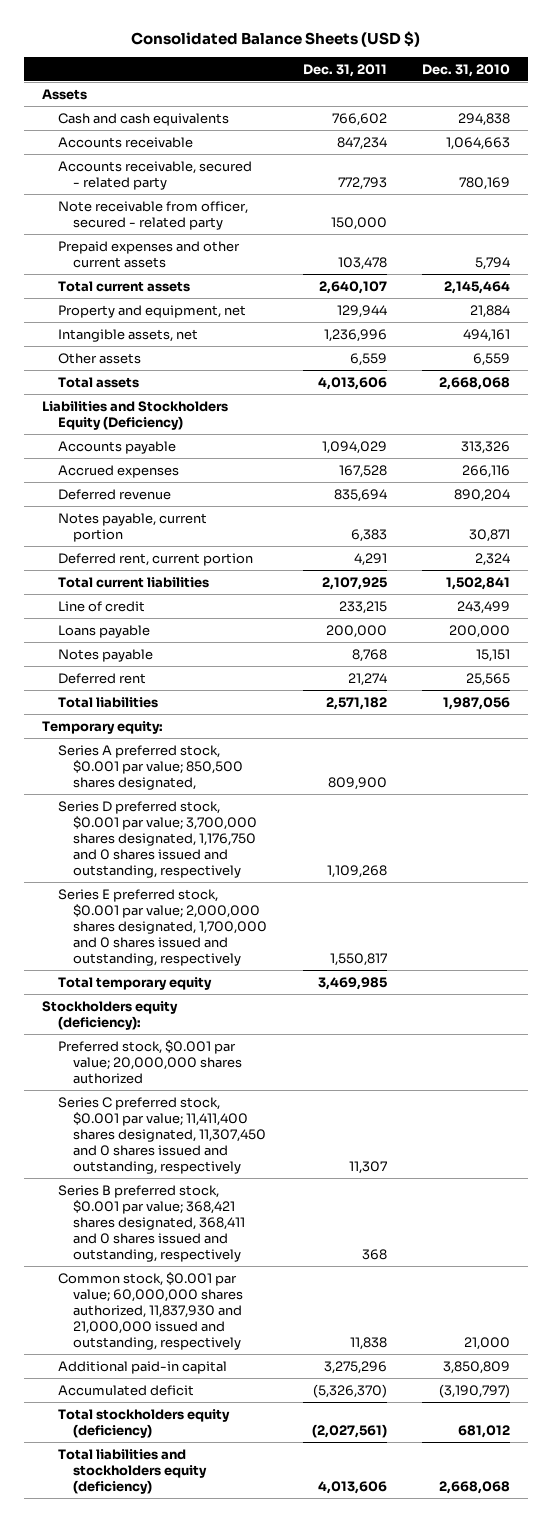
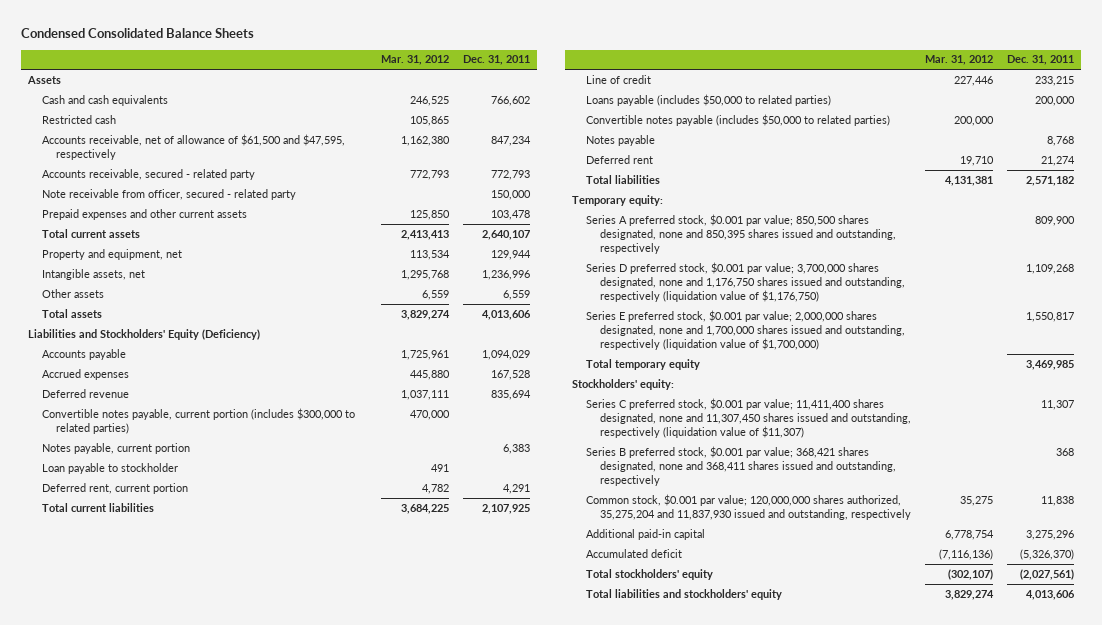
- Consolidated Balance Sheets (USD $)
+ Condensed Consolidated Balance Sheets
- | Dec. 31, 2011 | Dec. 31, 2010
+ | Mar. 31, 2012 | Dec. 31, 2011
- Accounts receivable | 847,234 | 1,064,663
+ Restricted cash | 105,865 |
+ Accounts receivable, net of allowance of $61,500 and $47,595, respectively | 1,162,380 | 847,234
- Liabilities and Stockholders Equity (Deficiency)
+ Liabilities and Stockholders' Equity (Deficiency)
+ Convertible notes payable, current portion (includes $300,000 to related parties) | 470,000 |
+ Loan payable to stockholder | 491 |
- Loans payable | 200,000 | 200,000
+ Loans payable (includes $50,000 to related parties) | | 200,000
+ Convertible notes payable (includes $50,000 to related parties) | 200,000 |
- Series A preferred stock, $0.001 par value; 850,500 shares designated, | 809,900 |
- Series D preferred stock, $0.001 par value; 3,700,000 shares designated, 1,176,750 and 0 shares issued and outstanding, respectively | 1,109,268 |
- Series E preferred stock, $0.001 par value; 2,000,000 shares designated, 1,700,000 and 0 shares issued and outstanding, respectively | 1,550,817 |
+ Series A preferred stock, $0.001 par value; 850,500 shares designated, none and 850,395 shares issued and outstanding, respectively | | 809,900
+ Series D preferred stock, $0.001 par value; 3,700,000 shares designated, none and 1,176,750 shares issued and outstanding, respectively (liquidation value of $1,176,750) | | 1,109,268
+ Series E preferred stock, $0.001 par value; 2,000,000 shares designated, none and 1,700,000 shares issued and outstanding, respectively (liquidation value of $1,700,000) | | 1,550,817
- Stockholders equity (deficiency):
- Preferred stock, $0.001 par value; 20,000,000 shares authorized
- Series C preferred stock, $0.001 par value; 11,411,400 shares designated, 11,307,450 and 0 shares issued and outstanding, respectively | 11,307 |
- Series B preferred stock, $0.001 par value; 368,421 shares designated, 368,411 and 0 shares issued and outstanding, respectively | 368 |
- Common stock, $0.001 par value; 60,000,000 shares authorized, 11,837,930 and 21,000,000 issued and outstanding, respectively | 11,838 | 21,000
+ Stockholders' equity:
+ Series C preferred stock, $0.001 par value; 11,411,400 shares designated, none and 11,307,450 shares issued and outstanding, respectively (liquidation value of $11,307) | | 11,307
+ Series B preferred stock, $0.001 par value; 368,421 shares designated, none and 368,411 shares issued and outstanding, respectively | | 368
+ Common stock, $0.001 par value; 120,000,000 shares authorized, 35,275,204 and 11,837,930 issued and outstanding, respectively | 35,275 | 11,838
- Total stockholders equity (deficiency) | (2,027,561) | 681,012
- Total liabilities and stockholders equity (deficiency) | 4,013,606 | 2,668,068
+ Total stockholders' equity | (302,107) | (2,027,561)
+ Total liabilities and stockholders' equity | 3,829,274 | 4,013,606

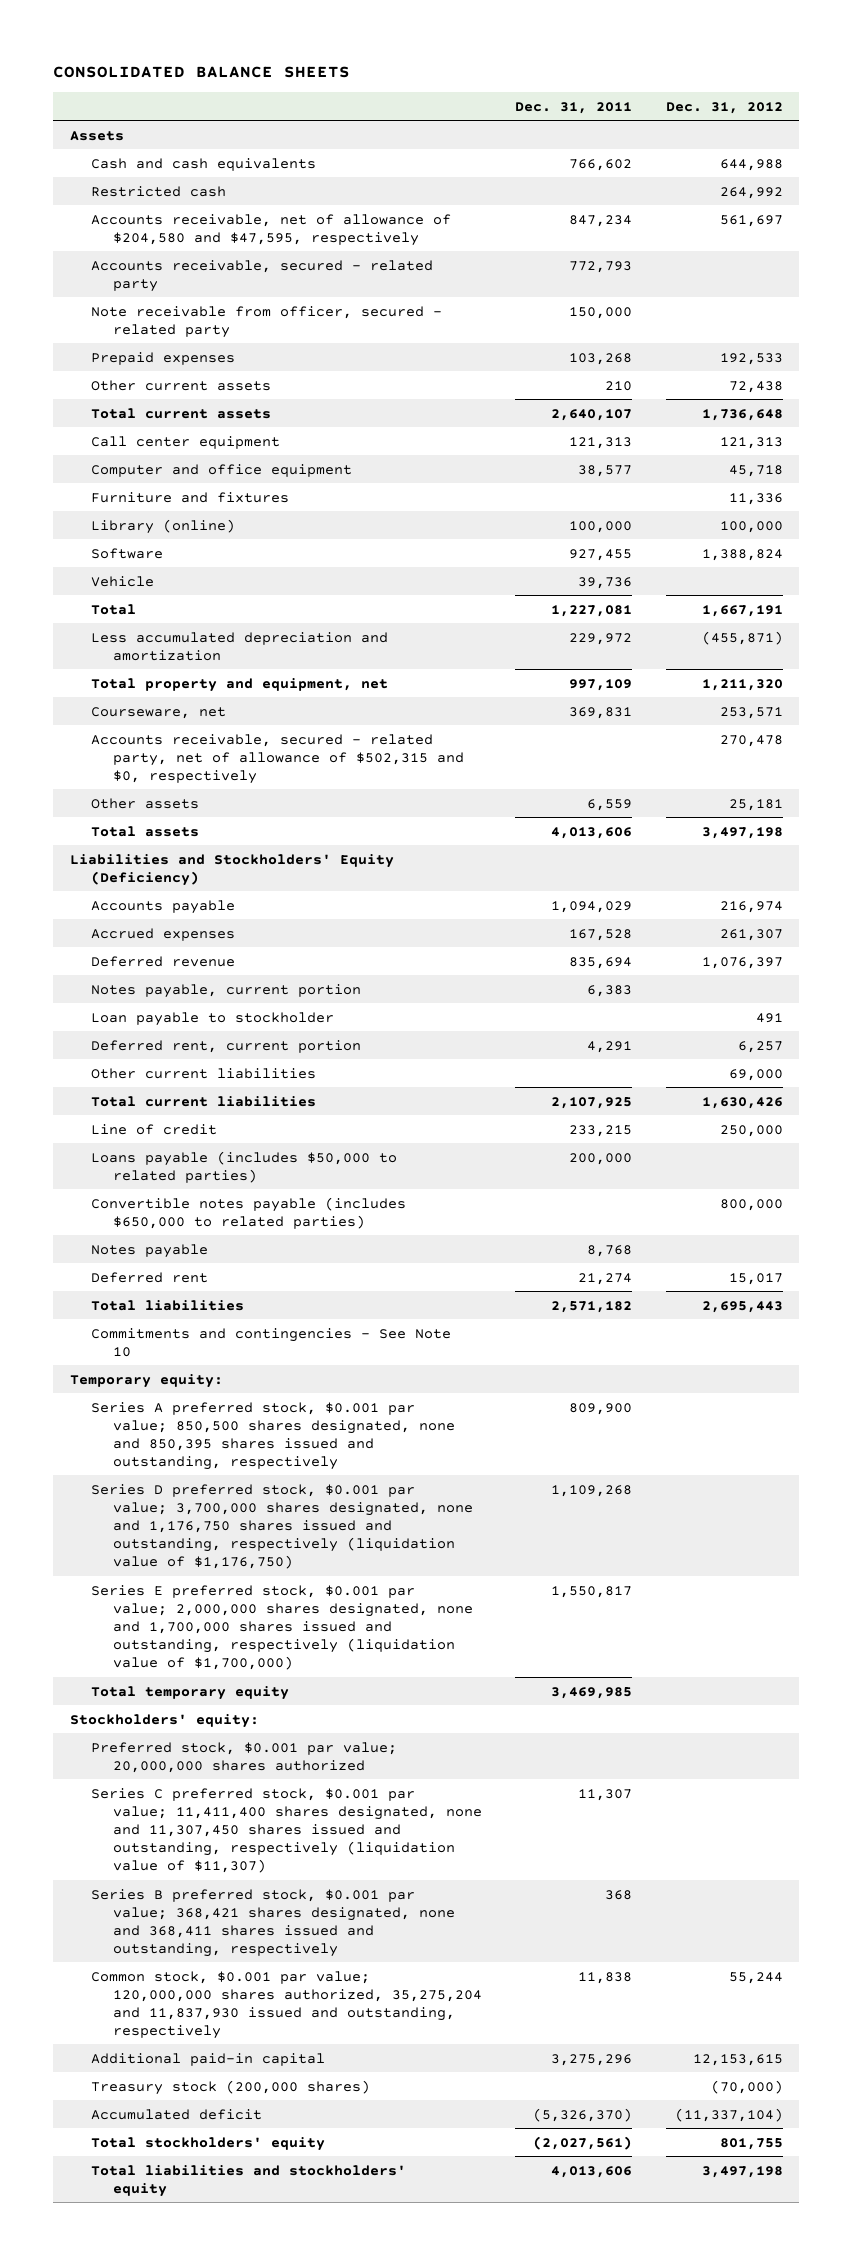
- Condensed Consolidated Balance Sheets
+ CONSOLIDATED BALANCE SHEETS
- | Mar. 31, 2012 | Dec. 31, 2011
+ | Dec. 31, 2011 | Dec. 31, 2012
- Accounts receivable, net of allowance of $61,500 and $47,595, respectively | 1,162,380 | 847,234
+ Accounts receivable, net of allowance of $204,580 and $47,595, respectively | 847,234 | 561,697
- Prepaid expenses and other current assets | 125,850 | 103,478
+ Prepaid expenses | 103,268 | 192,533
+ Other current assets | 210 | 72,438
- Property and equipment, net | 113,534 | 129,944
- Intangible assets, net | 1,295,768 | 1,236,996
+ Call center equipment | 121,313 | 121,313
+ Computer and office equipment | 38,577 | 45,718
+ Furniture and fixtures | | 11,336
+ Library (online) | 100,000 | 100,000
+ Software | 927,455 | 1,388,824
+ Vehicle | 39,736 |
+ Total | 1,227,081 | 1,667,191
+ Less accumulated depreciation and amortization | 229,972 | (455,871)
+ Total property and equipment, net | 997,109 | 1,211,320
+ Courseware, net | 369,831 | 253,571
+ Accounts receivable, secured - related party, net of allowance of $502,315 and $0, respectively | | 270,478
- Convertible notes payable, current portion (includes $300,000 to related parties) | 470,000 |
+ Other current liabilities | | 69,000
- Convertible notes payable (includes $50,000 to related parties) | 200,000 |
+ Convertible notes payable (includes $650,000 to related parties) | | 800,000
+ Commitments and contingencies - See Note 10
+ Preferred stock, $0.001 par value; 20,000,000 shares authorized
+ Treasury stock (200,000 shares) | | (70,000)

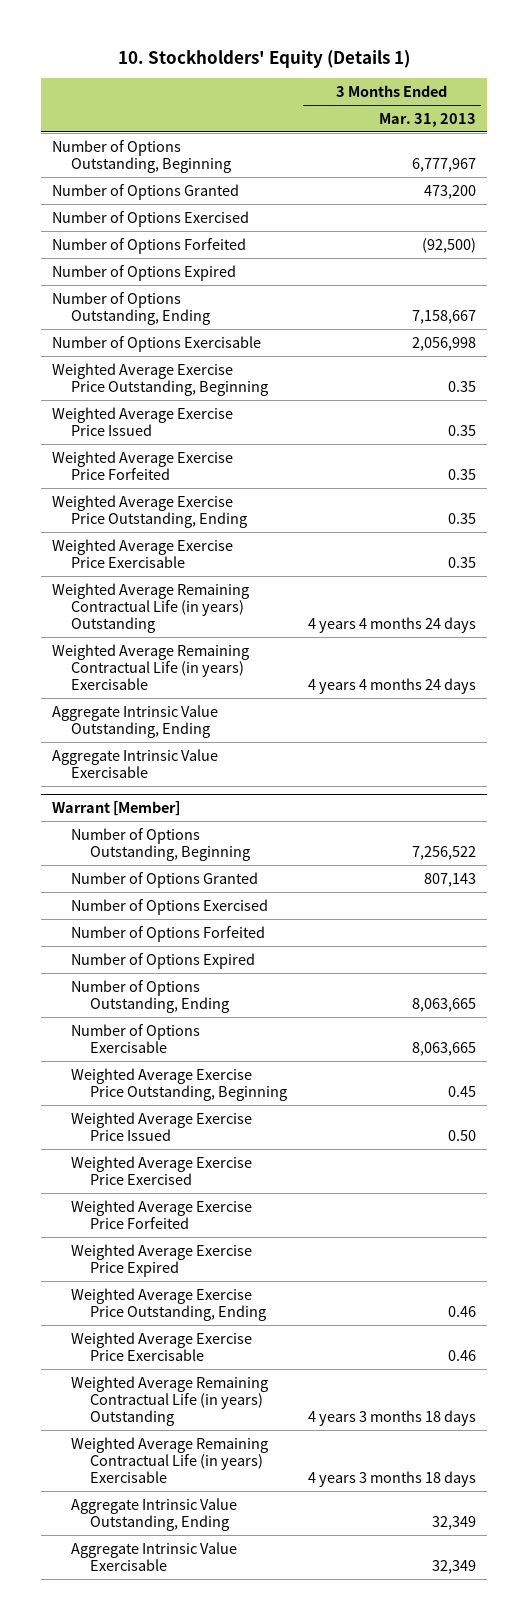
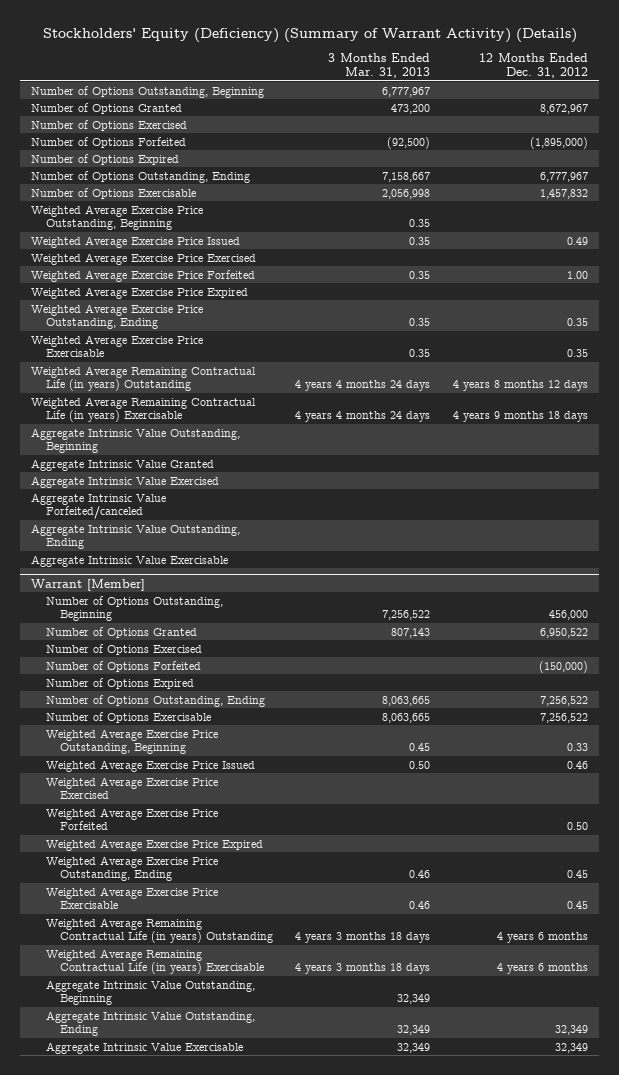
- 10. Stockholders' Equity (Details 1)
+ Stockholders' Equity (Deficiency) (Summary of Warrant Activity) (Details)
- | 3 Months Ended Mar. 31, 2013
+ | 3 Months Ended Mar. 31, 2013 | 12 Months Ended Dec. 31, 2012
+ Weighted Average Exercise Price Exercised
+ Weighted Average Exercise Price Expired
+ Aggregate Intrinsic Value Outstanding, Beginning
+ Aggregate Intrinsic Value Granted
+ Aggregate Intrinsic Value Exercised
+ Aggregate Intrinsic Value Forfeited/canceled
@ Warrant [Member]
+ Aggregate Intrinsic Value Outstanding, Beginning | 32,349 |

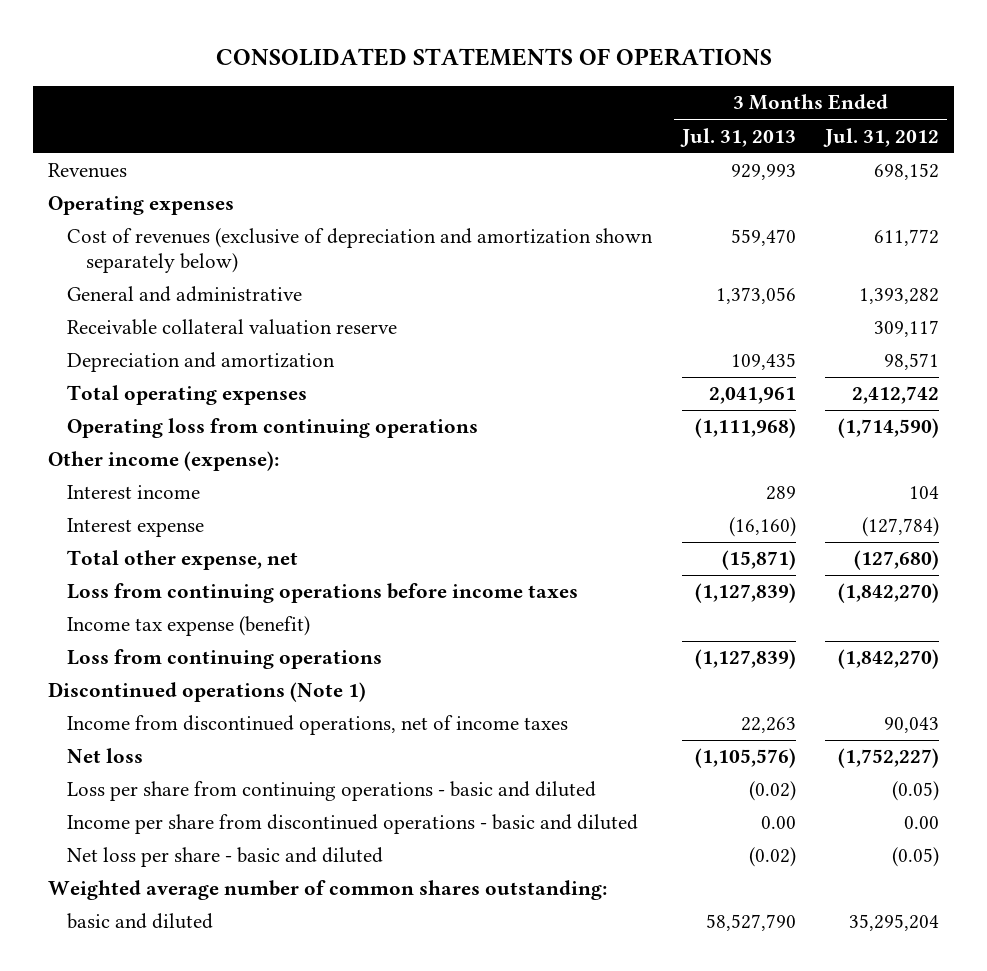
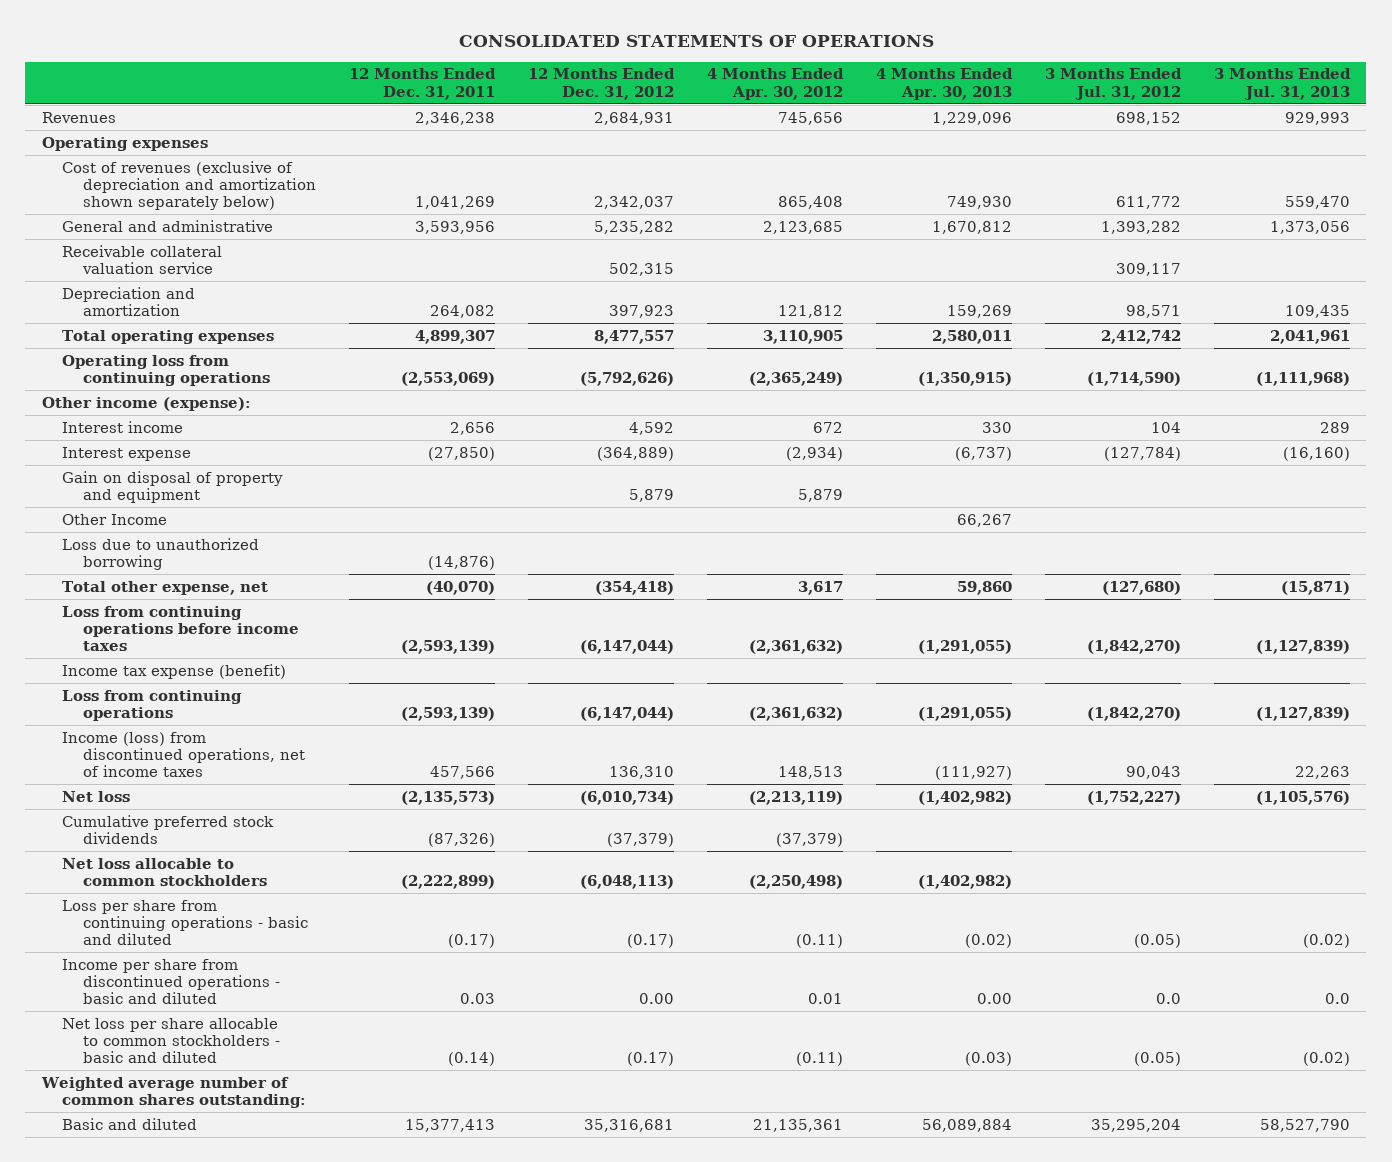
- | 3 Months Ended Jul. 31, 2013 | 3 Months Ended Jul. 31, 2012
+ | 12 Months Ended Dec. 31, 2011 | 12 Months Ended Dec. 31, 2012 | 4 Months Ended Apr. 30, 2012 | 4 Months Ended Apr. 30, 2013 | 3 Months Ended Jul. 31, 2012 | 3 Months Ended Jul. 31, 2013
- Receivable collateral valuation reserve | | 309,117
+ Receivable collateral valuation service | | 502,315 | | | 309,117 |
+ Gain on disposal of property and equipment | | 5,879 | 5,879 | | |
+ Other Income | | | | 66,267 | |
+ Loss due to unauthorized borrowing | (14,876) | | | | |
- Discontinued operations (Note 1)
- Income from discontinued operations, net of income taxes | 22,263 | 90,043
+ Income (loss) from discontinued operations, net of income taxes | 457,566 | 136,310 | 148,513 | (111,927) | 90,043 | 22,263
+ Cumulative preferred stock dividends | (87,326) | (37,379) | (37,379) | | |
+ Net loss allocable to common stockholders | (2,222,899) | (6,048,113) | (2,250,498) | (1,402,982) | |
- Income per share from discontinued operations - basic and diluted | 0.00 | 0.00
- Net loss per share - basic and diluted | (0.02) | (0.05)
+ Income per share from discontinued operations - basic and diluted | 0.03 | 0.00 | 0.01 | 0.00 | 0.0 | 0.0
+ Net loss per share allocable to common stockholders - basic and diluted | (0.14) | (0.17) | (0.11) | (0.03) | (0.05) | (0.02)
- basic and diluted | 58,527,790 | 35,295,204
+ Basic and diluted | 15,377,413 | 35,316,681 | 21,135,361 | 56,089,884 | 35,295,204 | 58,527,790

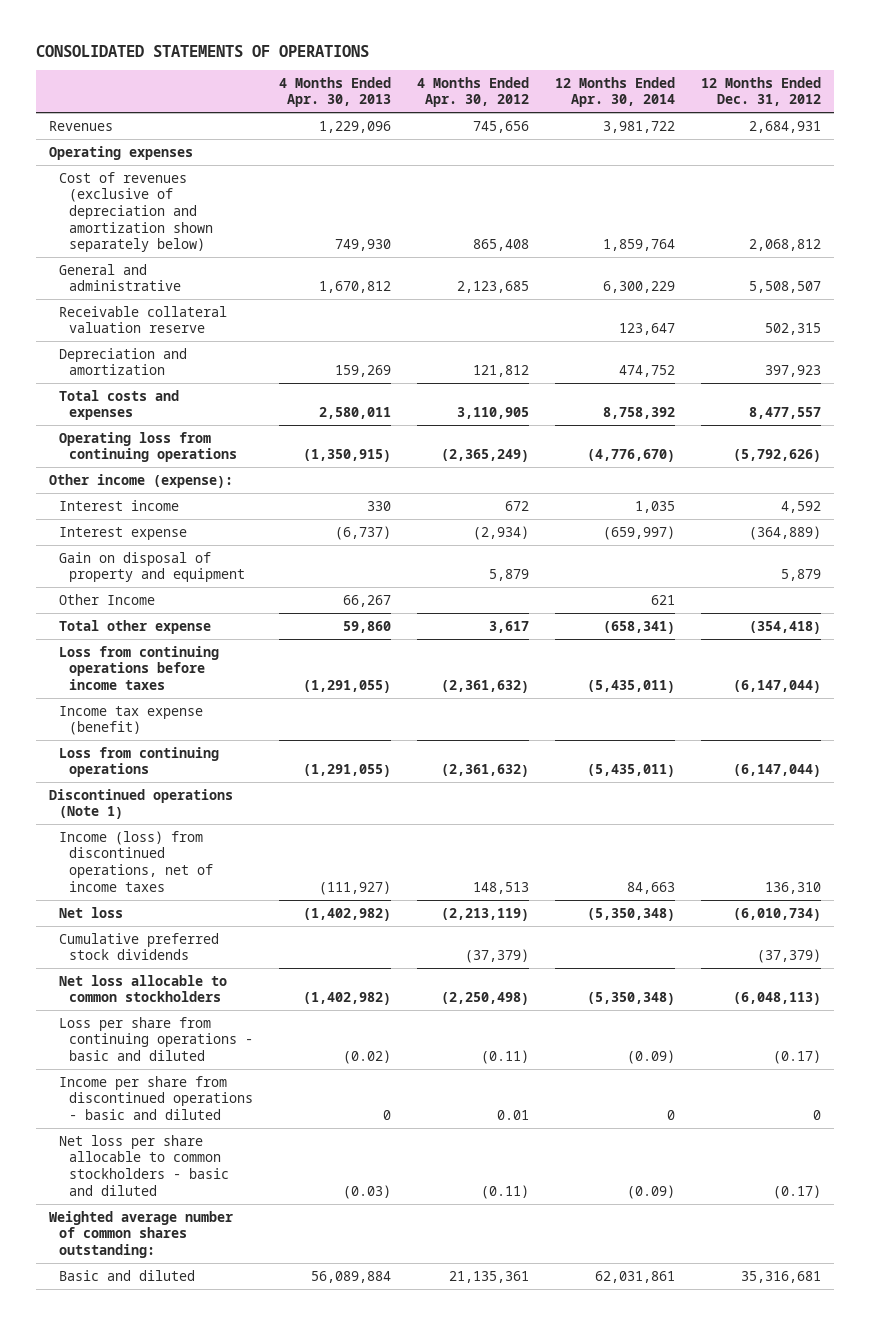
- | 12 Months Ended Dec. 31, 2011 | 12 Months Ended Dec. 31, 2012 | 4 Months Ended Apr. 30, 2012 | 4 Months Ended Apr. 30, 2013 | 3 Months Ended Jul. 31, 2012 | 3 Months Ended Jul. 31, 2013
+ | 4 Months Ended Apr. 30, 2013 | 4 Months Ended Apr. 30, 2012 | 12 Months Ended Apr. 30, 2014 | 12 Months Ended Dec. 31, 2012
- Cost of revenues (exclusive of depreciation and amortization shown separately below) | 1,041,269 | 2,342,037 | 865,408 | 749,930 | 611,772 | 559,470
- General and administrative | 3,593,956 | 5,235,282 | 2,123,685 | 1,670,812 | 1,393,282 | 1,373,056
- Receivable collateral valuation service | | 502,315 | | | 309,117 |
+ Cost of revenues (exclusive of depreciation and amortization shown separately below) | 749,930 | 865,408 | 1,859,764 | 2,068,812
+ General and administrative | 1,670,812 | 2,123,685 | 6,300,229 | 5,508,507
+ Receivable collateral valuation reserve | | | 123,647 | 502,315
- Total operating expenses | 4,899,307 | 8,477,557 | 3,110,905 | 2,580,011 | 2,412,742 | 2,041,961
+ Total costs and expenses | 2,580,011 | 3,110,905 | 8,758,392 | 8,477,557
- Loss due to unauthorized borrowing | (14,876) | | | | |
- Total other expense, net | (40,070) | (354,418) | 3,617 | 59,860 | (127,680) | (15,871)
+ Total other expense | 59,860 | 3,617 | (658,341) | (354,418)
+ Discontinued operations (Note 1)
- Income per share from discontinued operations - basic and diluted | 0.03 | 0.00 | 0.01 | 0.00 | 0.0 | 0.0
+ Income per share from discontinued operations - basic and diluted | 0 | 0.01 | 0 | 0

